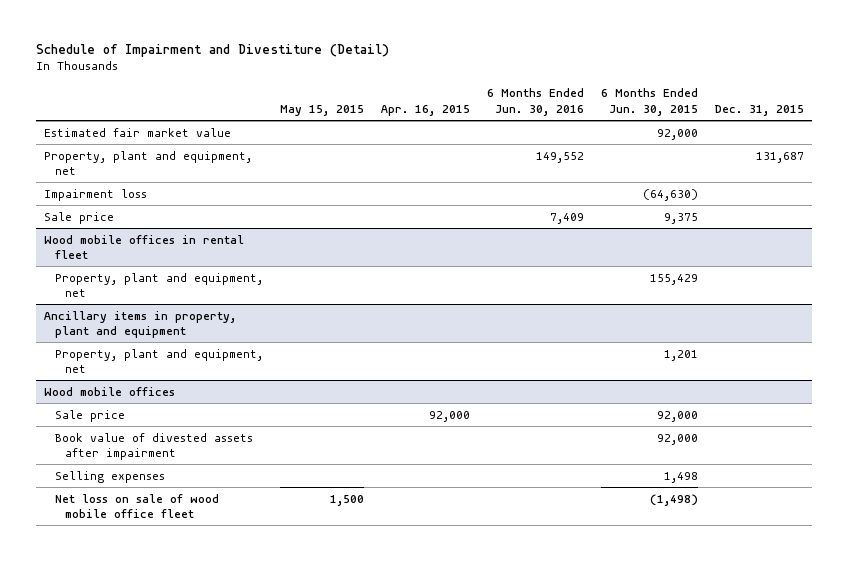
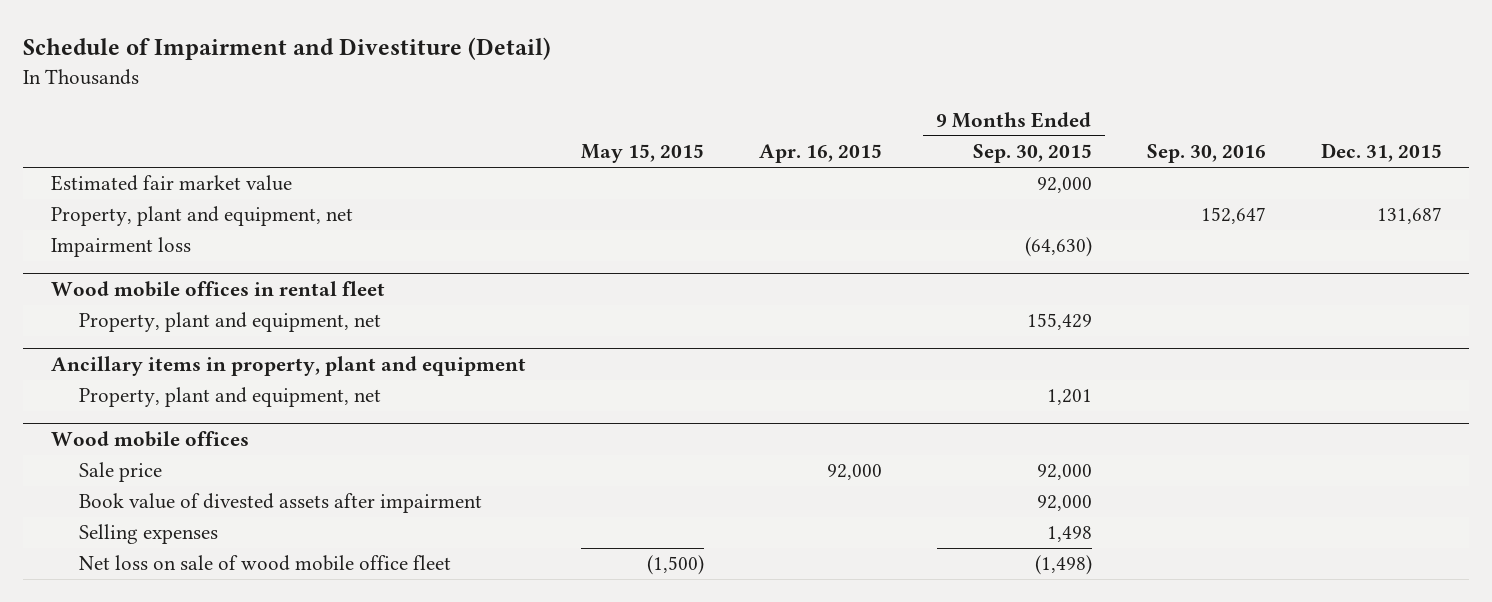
- | May 15, 2015 | Apr. 16, 2015 | 6 Months Ended Jun. 30, 2016 | 6 Months Ended Jun. 30, 2015 | Dec. 31, 2015
+ | May 15, 2015 | Apr. 16, 2015 | 9 Months Ended Sep. 30, 2015 | Sep. 30, 2016 | Dec. 31, 2015
- Sale price | | | 7,409 | 9,375 |
@ Wood mobile offices
- Net loss on sale of wood mobile office fleet | 1,500 | | | (1,498) |
+ Net loss on sale of wood mobile office fleet | (1,500) | | (1,498) | |

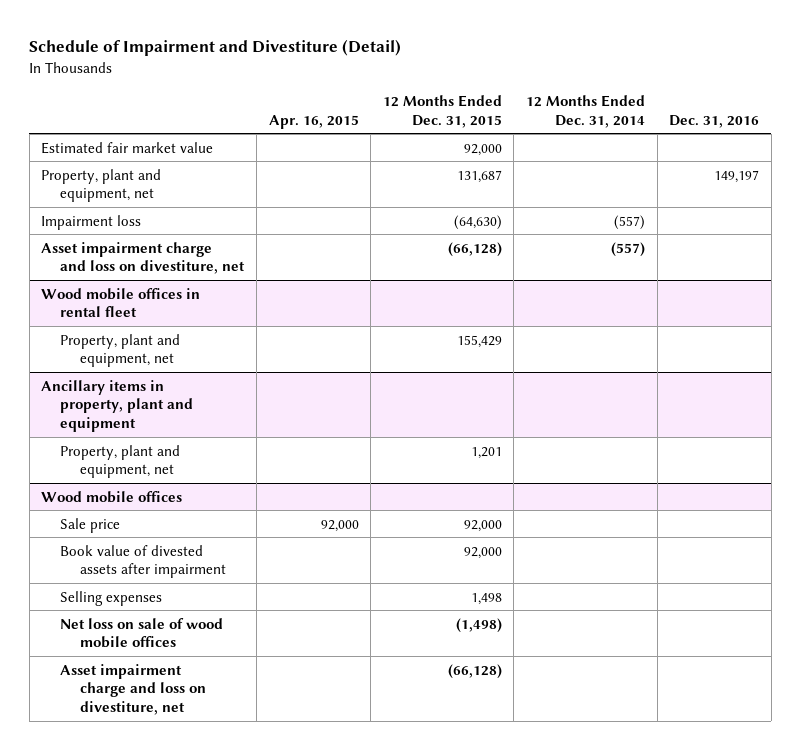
- | May 15, 2015 | Apr. 16, 2015 | 9 Months Ended Sep. 30, 2015 | Sep. 30, 2016 | Dec. 31, 2015
+ | Apr. 16, 2015 | 12 Months Ended Dec. 31, 2015 | 12 Months Ended Dec. 31, 2014 | Dec. 31, 2016
+ Asset impairment charge and loss on divestiture, net | | (66,128) | (557) |
@ Wood mobile offices
- Net loss on sale of wood mobile office fleet | (1,500) | | (1,498) | |
+ Net loss on sale of wood mobile offices | | (1,498) | |
+ Asset impairment charge and loss on divestiture, net | | (66,128) | |

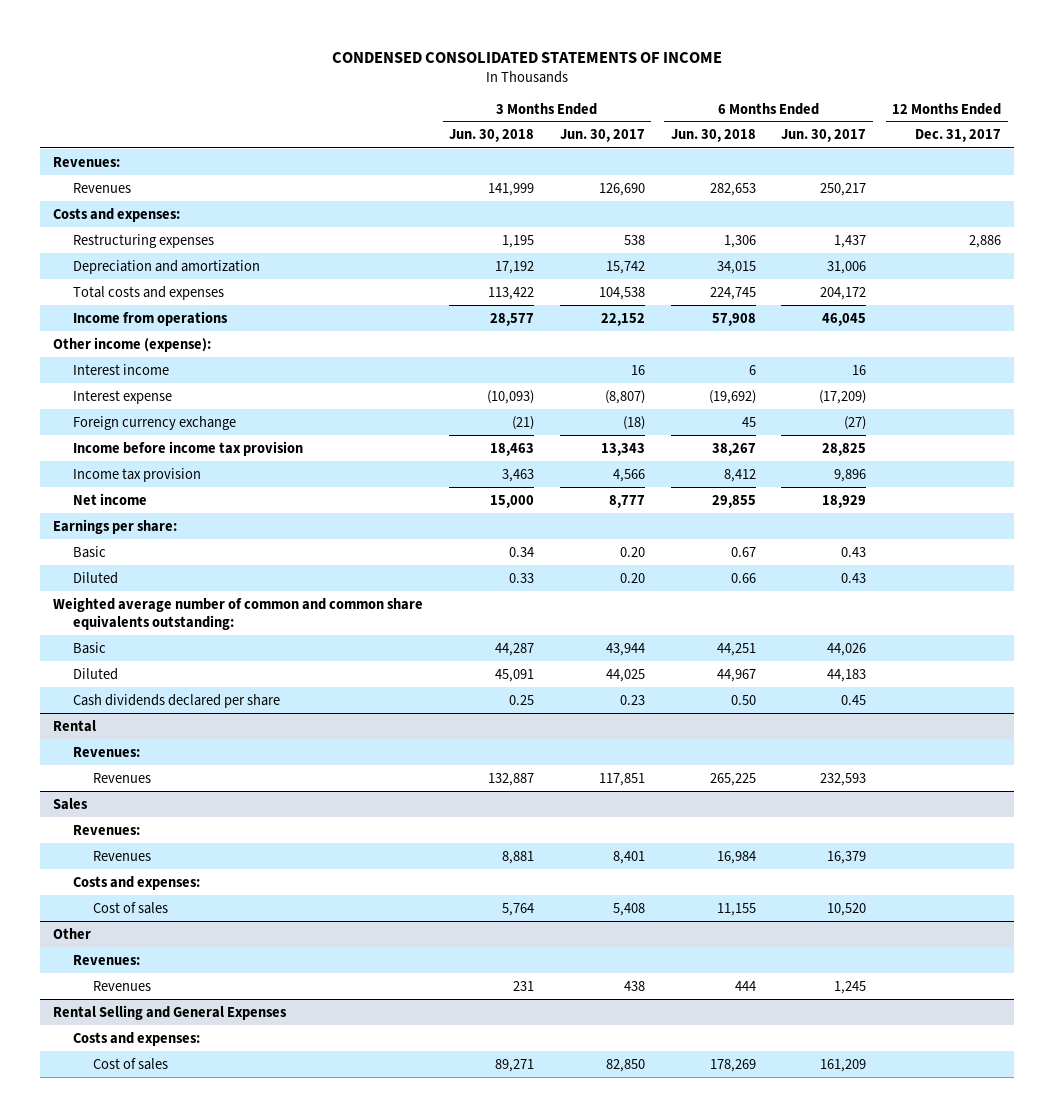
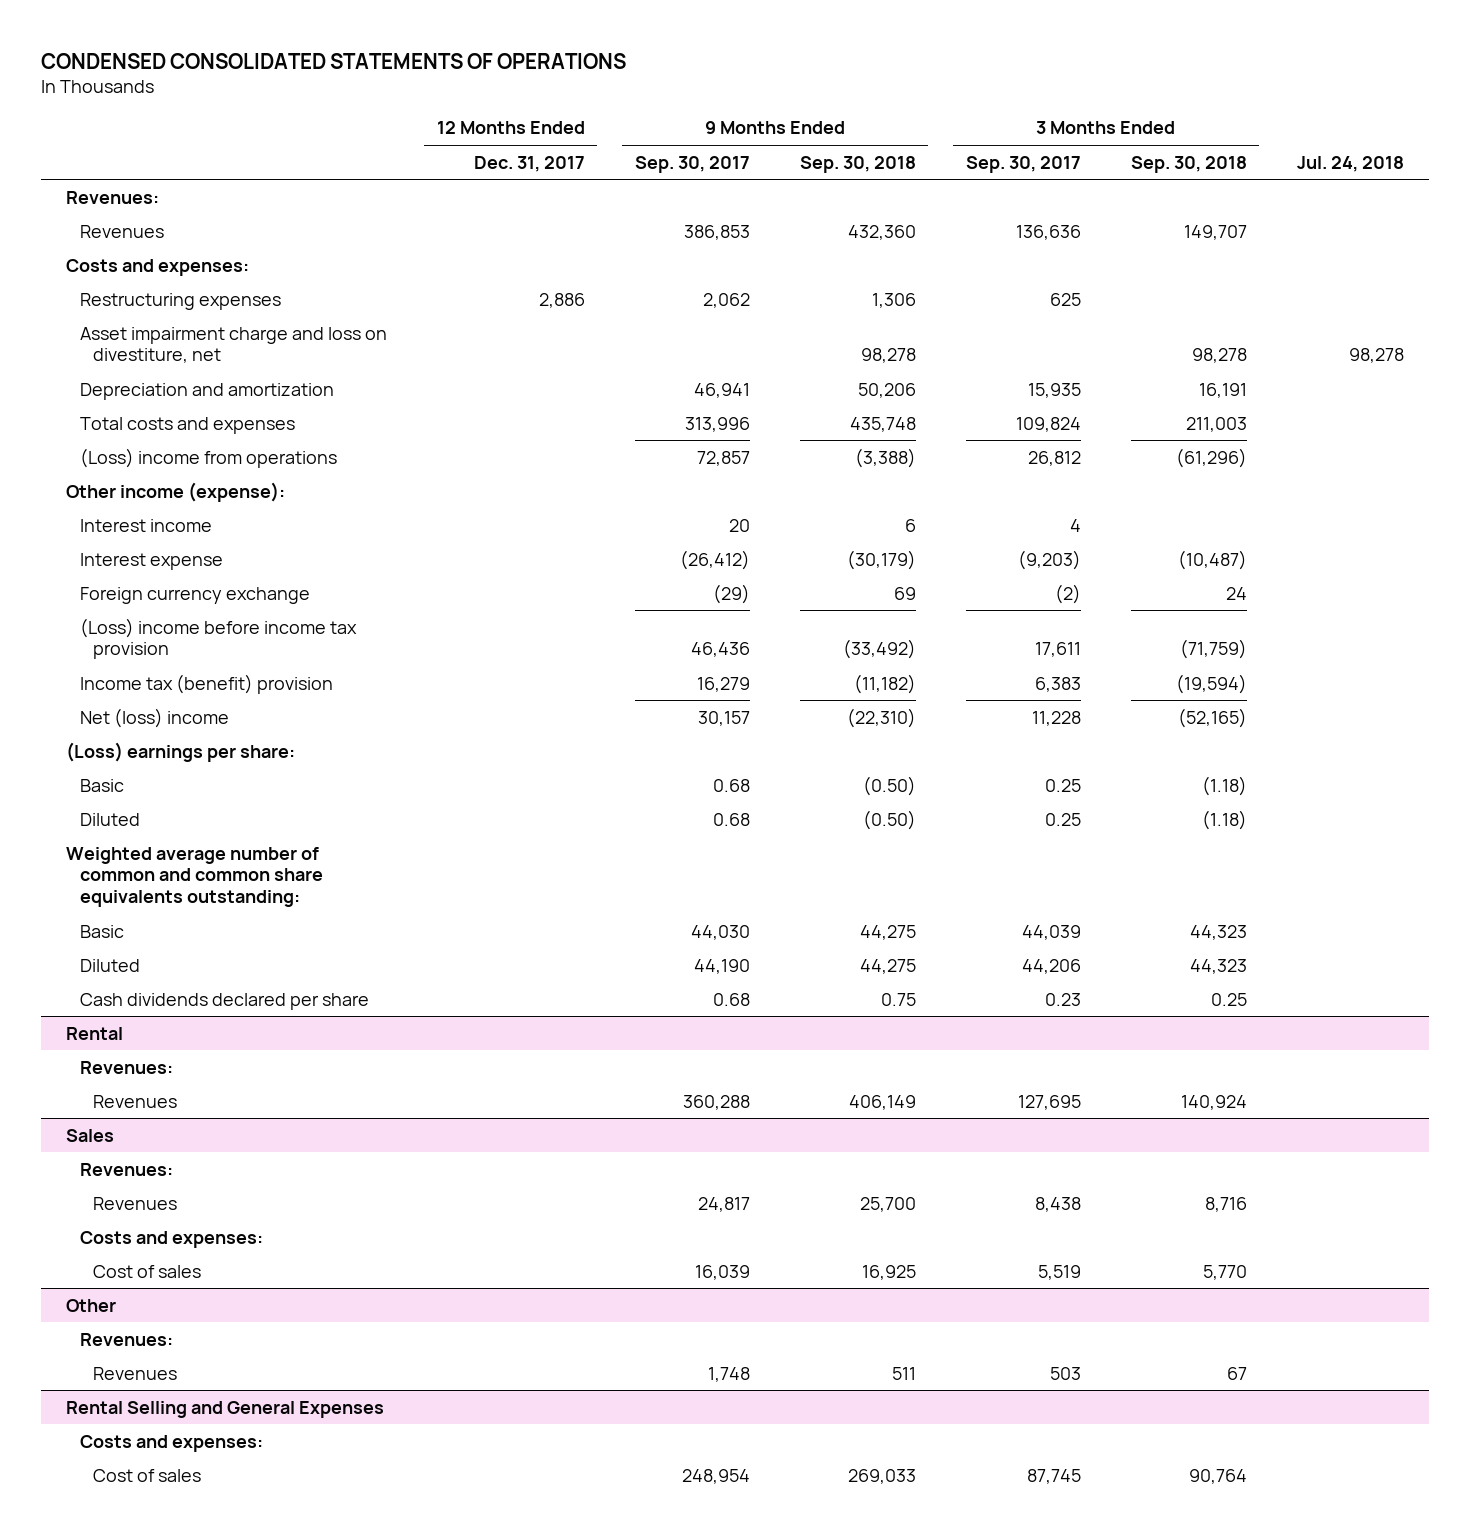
- CONDENSED CONSOLIDATED STATEMENTS OF INCOME
+ CONDENSED CONSOLIDATED STATEMENTS OF OPERATIONS
- | 3 Months Ended Jun. 30, 2018 | 3 Months Ended Jun. 30, 2017 | 6 Months Ended Jun. 30, 2018 | 6 Months Ended Jun. 30, 2017 | 12 Months Ended Dec. 31, 2017
+ | 12 Months Ended Dec. 31, 2017 | 9 Months Ended Sep. 30, 2017 | 9 Months Ended Sep. 30, 2018 | 3 Months Ended Sep. 30, 2017 | 3 Months Ended Sep. 30, 2018 | Jul. 24, 2018
+ Asset impairment charge and loss on divestiture, net | | | 98,278 | | 98,278 | 98,278
- Income from operations | 28,577 | 22,152 | 57,908 | 46,045 |
+ (Loss) income from operations | | 72,857 | (3,388) | 26,812 | (61,296) |
- Income before income tax provision | 18,463 | 13,343 | 38,267 | 28,825 |
- Income tax provision | 3,463 | 4,566 | 8,412 | 9,896 |
- Net income | 15,000 | 8,777 | 29,855 | 18,929 |
- Earnings per share:
+ (Loss) income before income tax provision | | 46,436 | (33,492) | 17,611 | (71,759) |
+ Income tax (benefit) provision | | 16,279 | (11,182) | 6,383 | (19,594) |
+ Net (loss) income | | 30,157 | (22,310) | 11,228 | (52,165) |
+ (Loss) earnings per share:

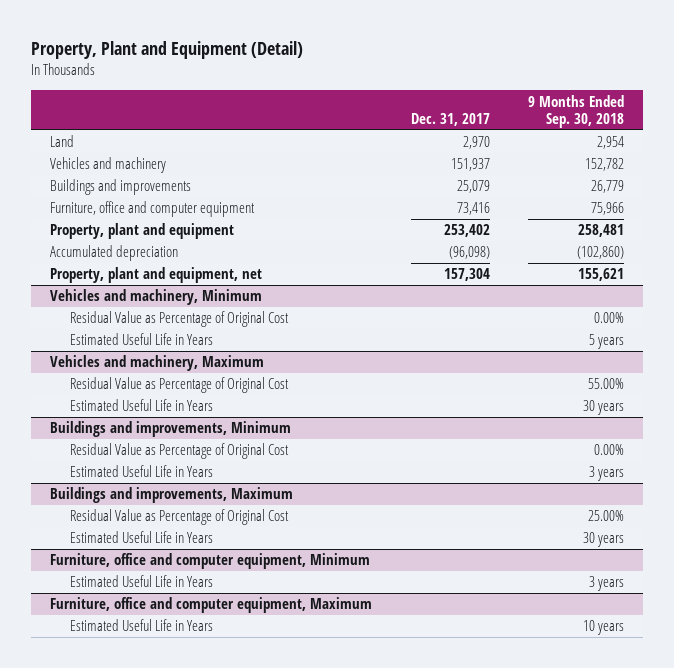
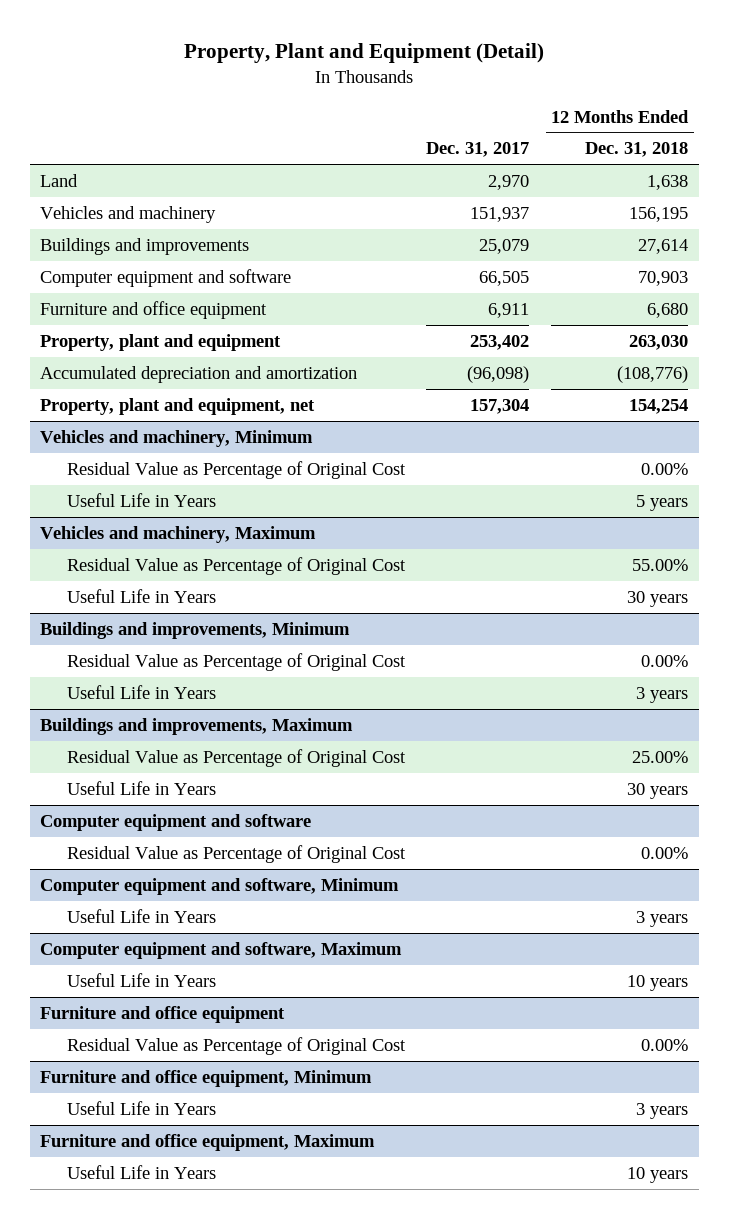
- | Dec. 31, 2017 | 9 Months Ended Sep. 30, 2018
+ | Dec. 31, 2017 | 12 Months Ended Dec. 31, 2018
- Furniture, office and computer equipment | 73,416 | 75,966
+ Computer equipment and software | 66,505 | 70,903
+ Furniture and office equipment | 6,911 | 6,680
- Accumulated depreciation | (96,098) | (102,860)
+ Accumulated depreciation and amortization | (96,098) | (108,776)
@ Vehicles and machinery, Minimum
- Estimated Useful Life in Years | | 5 years
+ Useful Life in Years | | 5 years
@ Vehicles and machinery, Maximum
- Estimated Useful Life in Years | | 30 years
+ Useful Life in Years | | 30 years
@ Buildings and improvements, Minimum
- Estimated Useful Life in Years | | 3 years
+ Useful Life in Years | | 3 years
@ Buildings and improvements, Maximum
- Estimated Useful Life in Years | | 30 years
- Furniture, office and computer equipment, Minimum
- Estimated Useful Life in Years | | 3 years
- Furniture, office and computer equipment, Maximum
- Estimated Useful Life in Years | | 10 years
@ Buildings and improvements, Maximum
+ Useful Life in Years | | 30 years
+ Computer equipment and software
+ Residual Value as Percentage of Original Cost | | 0.00%
+ Computer equipment and software, Minimum
+ Useful Life in Years | | 3 years
+ Computer equipment and software, Maximum
+ Useful Life in Years | | 10 years
+ Furniture and office equipment
+ Residual Value as Percentage of Original Cost | | 0.00%
+ Furniture and office equipment, Minimum
+ Useful Life in Years | | 3 years
+ Furniture and office equipment, Maximum
+ Useful Life in Years | | 10 years

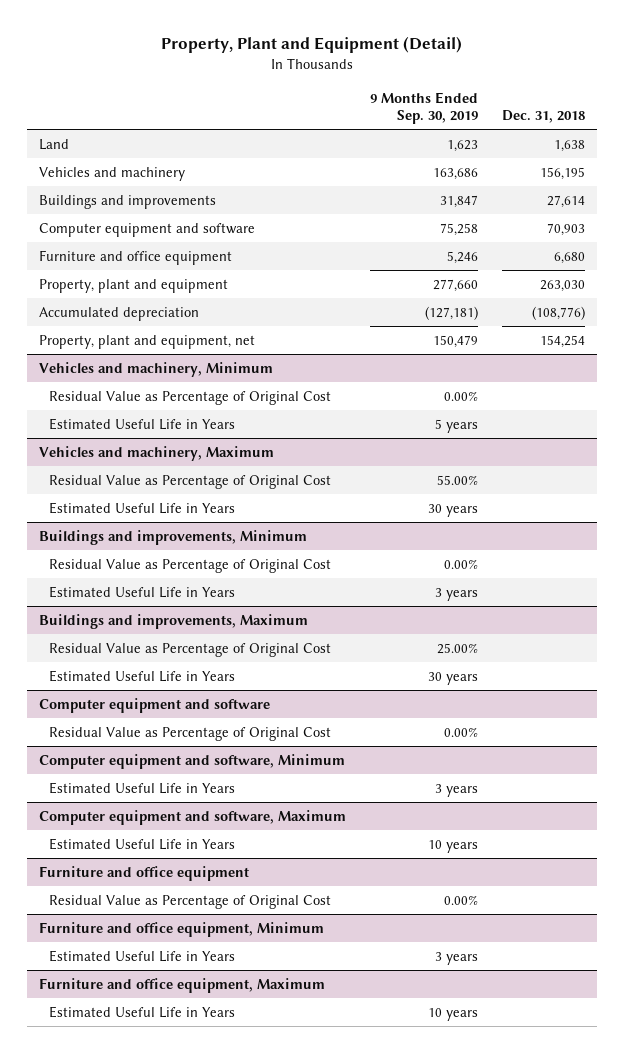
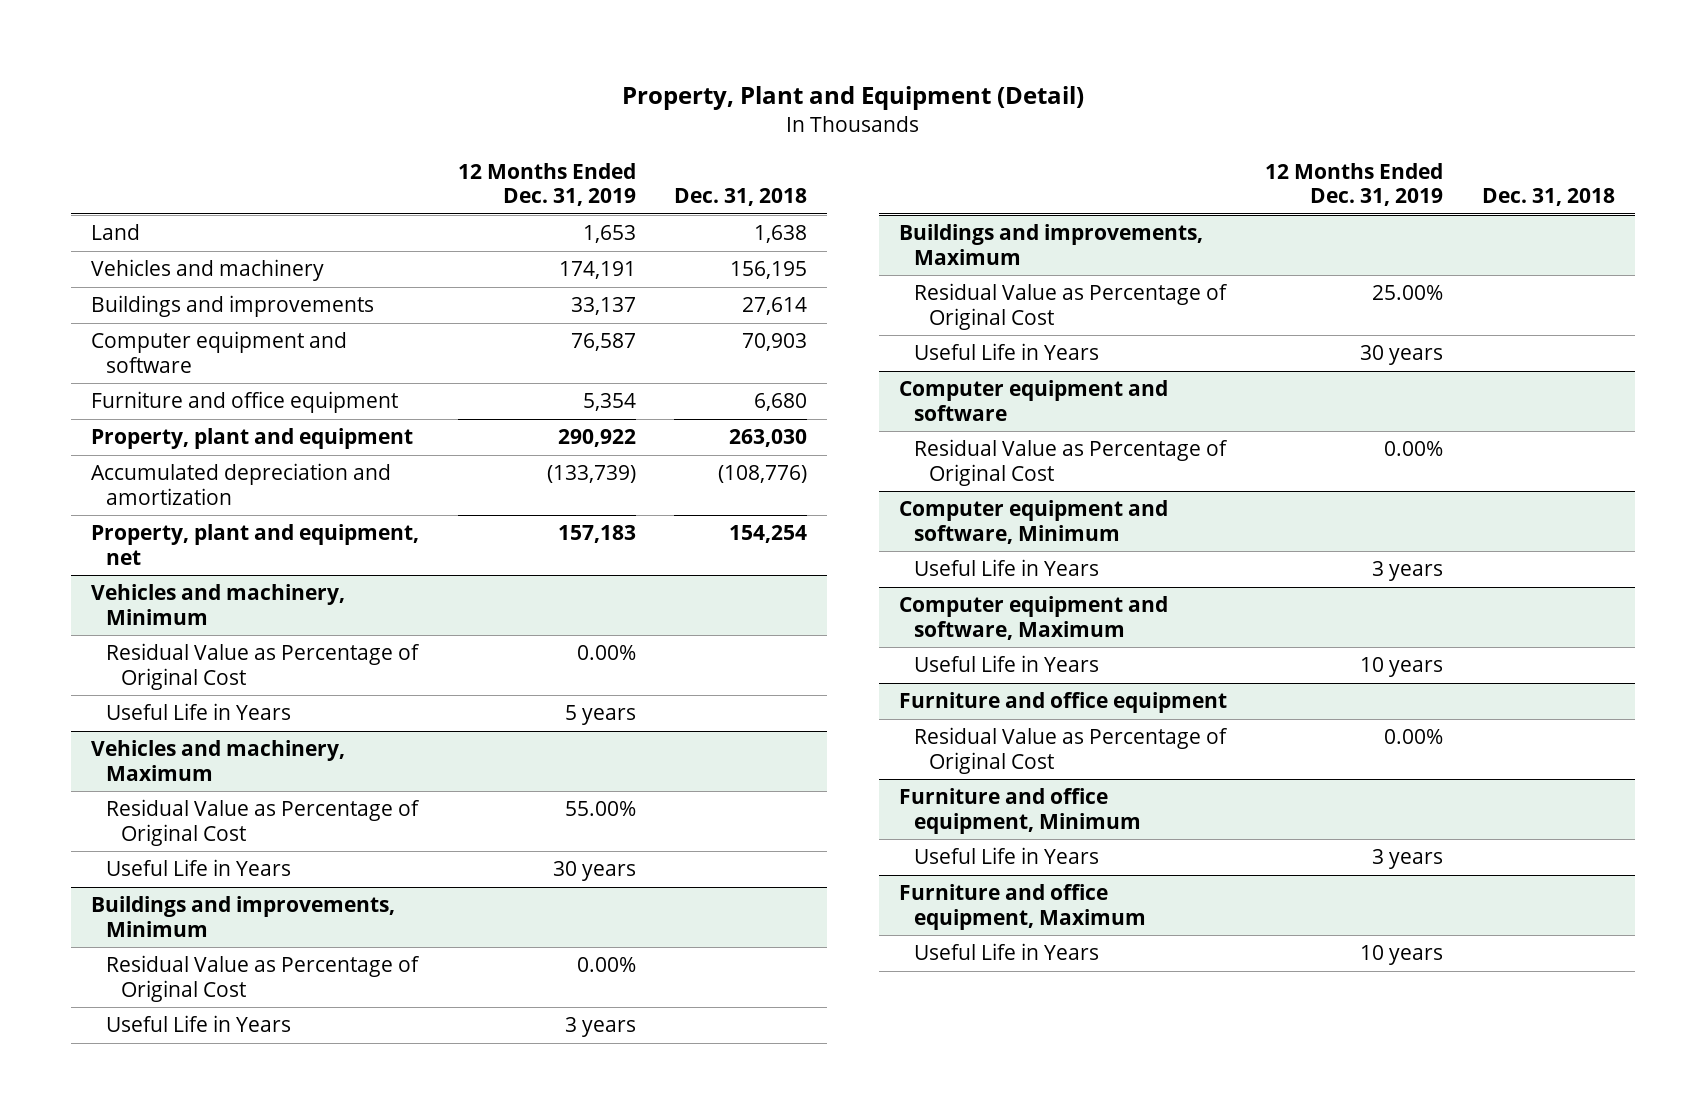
- | 9 Months Ended Sep. 30, 2019 | Dec. 31, 2018
+ | 12 Months Ended Dec. 31, 2019 | Dec. 31, 2018
- Accumulated depreciation | (127,181) | (108,776)
+ Accumulated depreciation and amortization | (133,739) | (108,776)
@ Vehicles and machinery, Minimum
- Estimated Useful Life in Years | 5 years |
+ Useful Life in Years | 5 years |
@ Vehicles and machinery, Maximum
- Estimated Useful Life in Years | 30 years |
+ Useful Life in Years | 30 years |
@ Buildings and improvements, Minimum
- Estimated Useful Life in Years | 3 years |
+ Useful Life in Years | 3 years |
@ Buildings and improvements, Maximum
- Estimated Useful Life in Years | 30 years |
+ Useful Life in Years | 30 years |
@ Computer equipment and software, Minimum
- Estimated Useful Life in Years | 3 years |
+ Useful Life in Years | 3 years |
@ Computer equipment and software, Maximum
- Estimated Useful Life in Years | 10 years |
+ Useful Life in Years | 10 years |
@ Furniture and office equipment, Minimum
- Estimated Useful Life in Years | 3 years |
+ Useful Life in Years | 3 years |
@ Furniture and office equipment, Maximum
- Estimated Useful Life in Years | 10 years |
+ Useful Life in Years | 10 years |

